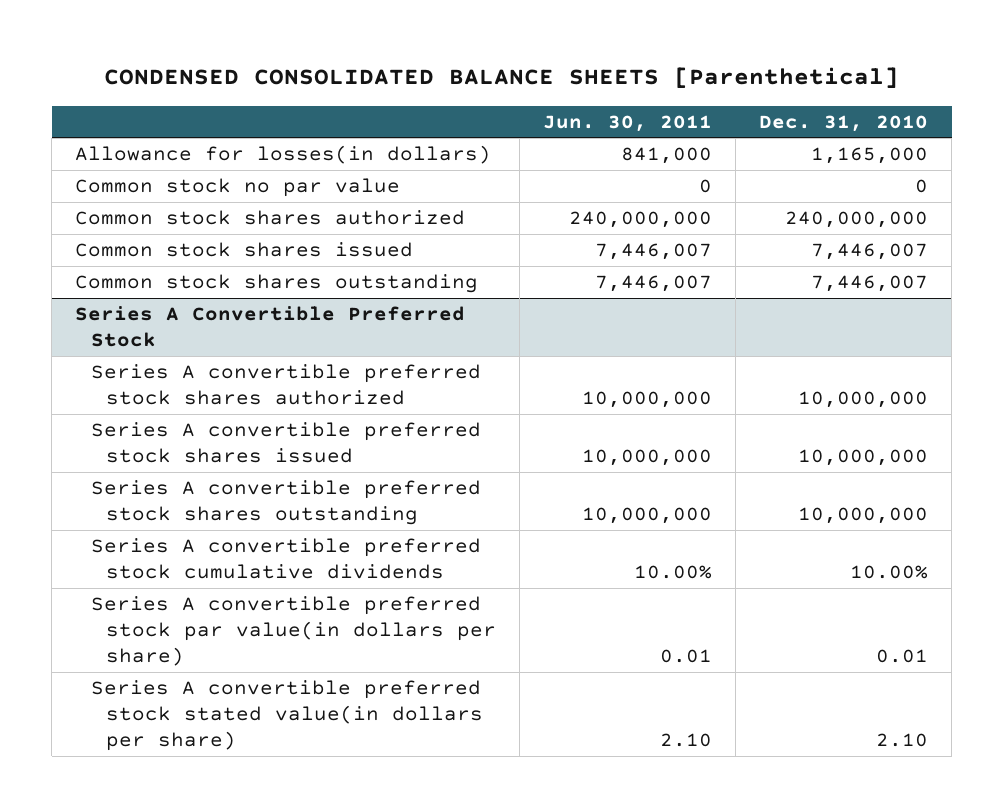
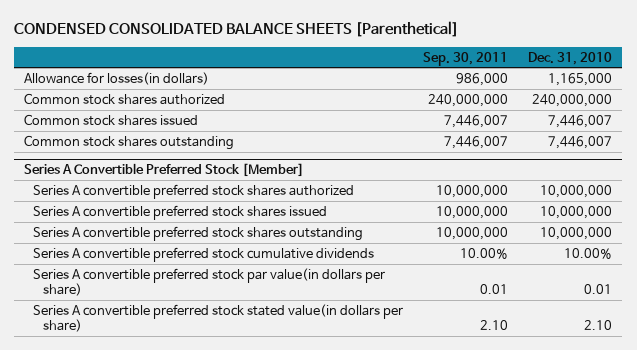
- | Jun. 30, 2011 | Dec. 31, 2010
+ | Sep. 30, 2011 | Dec. 31, 2010
- Common stock no par value | 0 | 0
- Series A Convertible Preferred Stock
+ Series A Convertible Preferred Stock [Member]

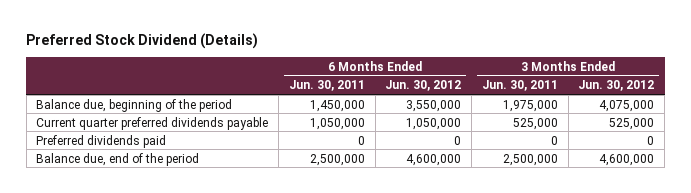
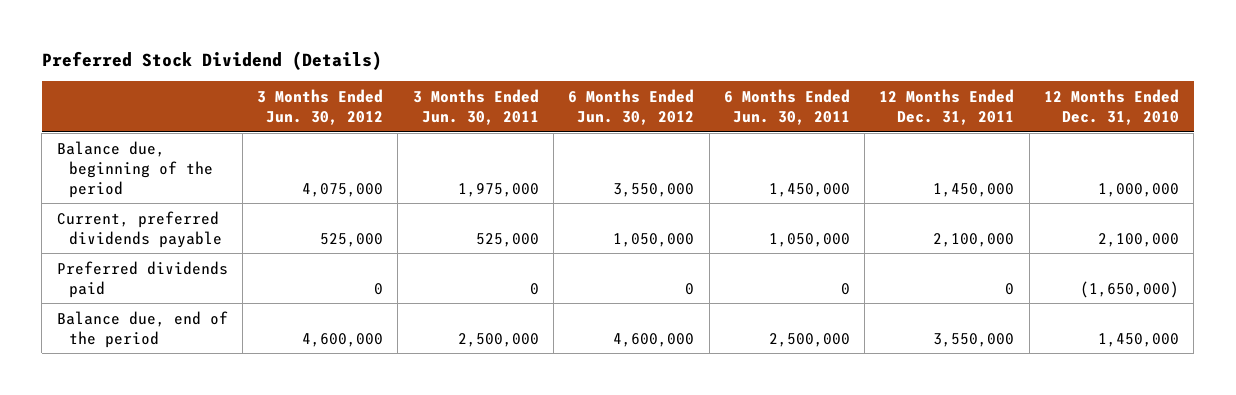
- | 6 Months Ended Jun. 30, 2011 | 6 Months Ended Jun. 30, 2012 | 3 Months Ended Jun. 30, 2011 | 3 Months Ended Jun. 30, 2012
+ | 3 Months Ended Jun. 30, 2012 | 3 Months Ended Jun. 30, 2011 | 6 Months Ended Jun. 30, 2012 | 6 Months Ended Jun. 30, 2011 | 12 Months Ended Dec. 31, 2011 | 12 Months Ended Dec. 31, 2010
- Current quarter preferred dividends payable | 1,050,000 | 1,050,000 | 525,000 | 525,000
+ Current, preferred dividends payable | 525,000 | 525,000 | 1,050,000 | 1,050,000 | 2,100,000 | 2,100,000

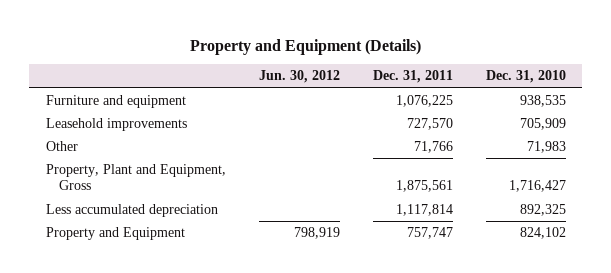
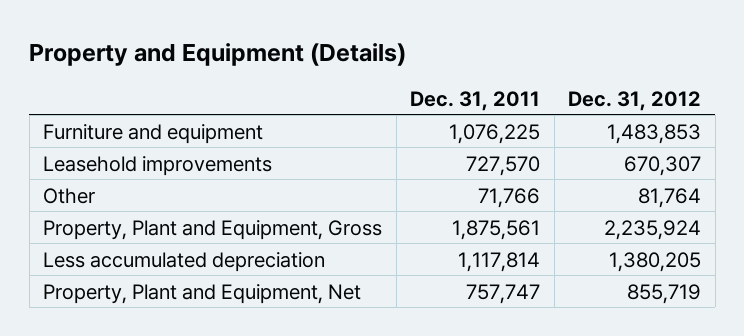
- | Jun. 30, 2012 | Dec. 31, 2011 | Dec. 31, 2010
+ | Dec. 31, 2011 | Dec. 31, 2012
- Property and Equipment | 798,919 | 757,747 | 824,102
+ Property, Plant and Equipment, Net | 757,747 | 855,719

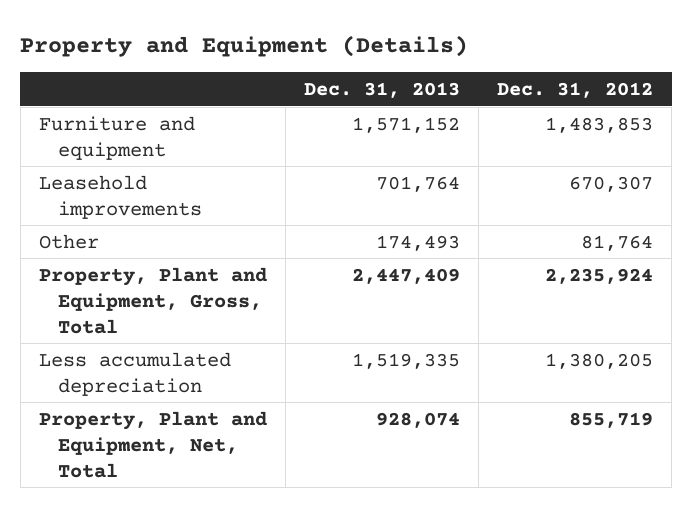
- | Dec. 31, 2011 | Dec. 31, 2012
+ | Dec. 31, 2013 | Dec. 31, 2012
- Property, Plant and Equipment, Gross | 1,875,561 | 2,235,924
+ Property, Plant and Equipment, Gross, Total | 2,447,409 | 2,235,924
- Property, Plant and Equipment, Net | 757,747 | 855,719
+ Property, Plant and Equipment, Net, Total | 928,074 | 855,719

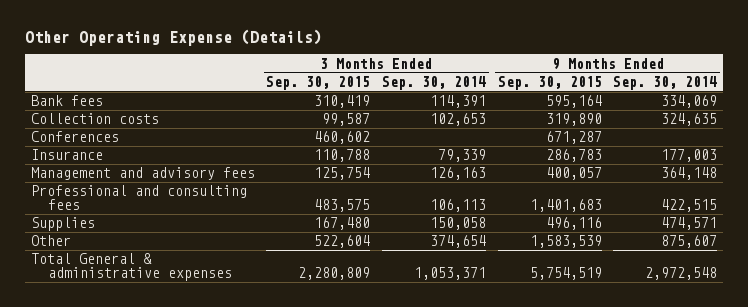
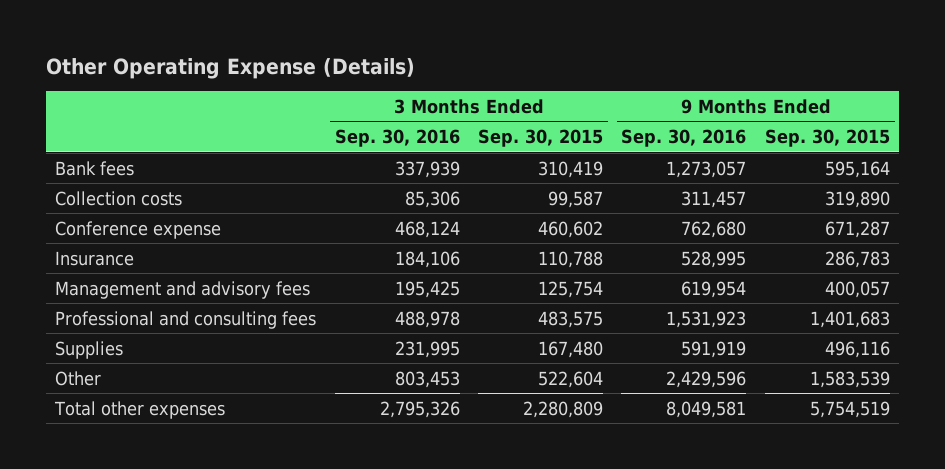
- | 3 Months Ended Sep. 30, 2015 | 3 Months Ended Sep. 30, 2014 | 9 Months Ended Sep. 30, 2015 | 9 Months Ended Sep. 30, 2014
+ | 3 Months Ended Sep. 30, 2016 | 3 Months Ended Sep. 30, 2015 | 9 Months Ended Sep. 30, 2016 | 9 Months Ended Sep. 30, 2015
- Conferences | 460,602 | | 671,287 |
+ Conference expense | 468,124 | 460,602 | 762,680 | 671,287
- Total General & administrative expenses | 2,280,809 | 1,053,371 | 5,754,519 | 2,972,548
+ Total other expenses | 2,795,326 | 2,280,809 | 8,049,581 | 5,754,519

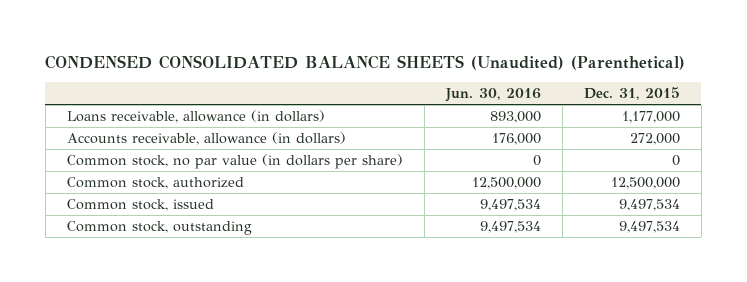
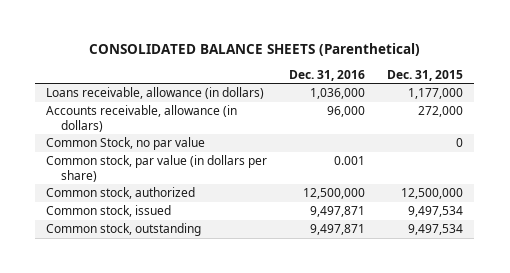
- CONDENSED CONSOLIDATED BALANCE SHEETS (Unaudited) (Parenthetical)
+ CONSOLIDATED BALANCE SHEETS (Parenthetical)
- | Jun. 30, 2016 | Dec. 31, 2015
+ | Dec. 31, 2016 | Dec. 31, 2015
- Common stock, no par value (in dollars per share) | 0 | 0
+ Common Stock, no par value | | 0
+ Common stock, par value (in dollars per share) | 0.001 |

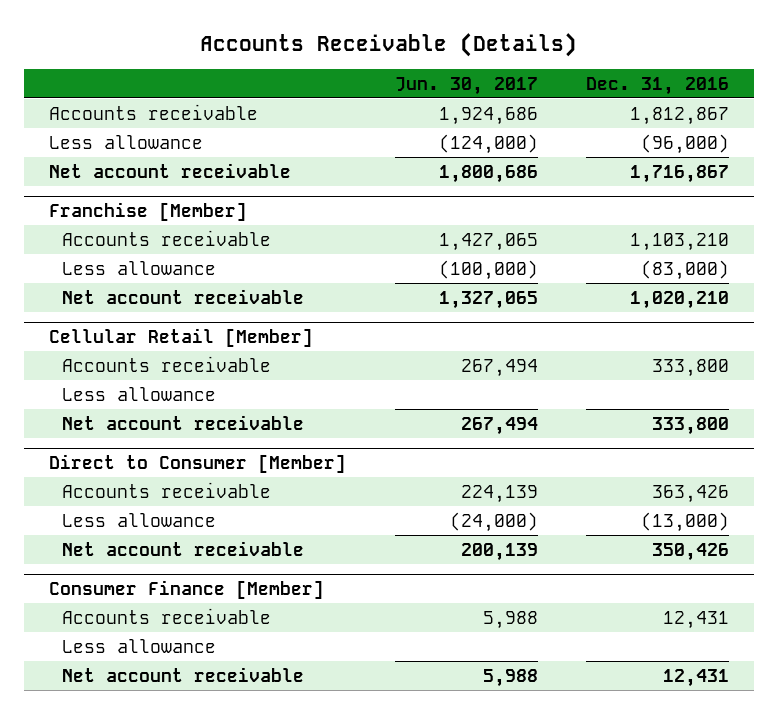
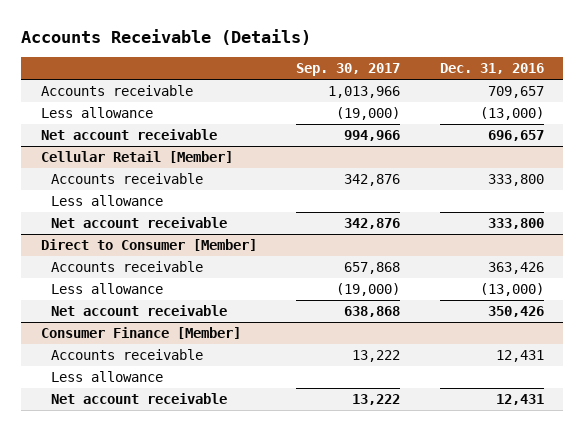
- | Jun. 30, 2017 | Dec. 31, 2016
+ | Sep. 30, 2017 | Dec. 31, 2016
- Accounts receivable | 1,924,686 | 1,812,867
- Less allowance | (124,000) | (96,000)
- Net account receivable | 1,800,686 | 1,716,867
- Franchise [Member]
- Accounts receivable | 1,427,065 | 1,103,210
- Less allowance | (100,000) | (83,000)
- Net account receivable | 1,327,065 | 1,020,210
+ Accounts receivable | 1,013,966 | 709,657
+ Less allowance | (19,000) | (13,000)
+ Net account receivable | 994,966 | 696,657

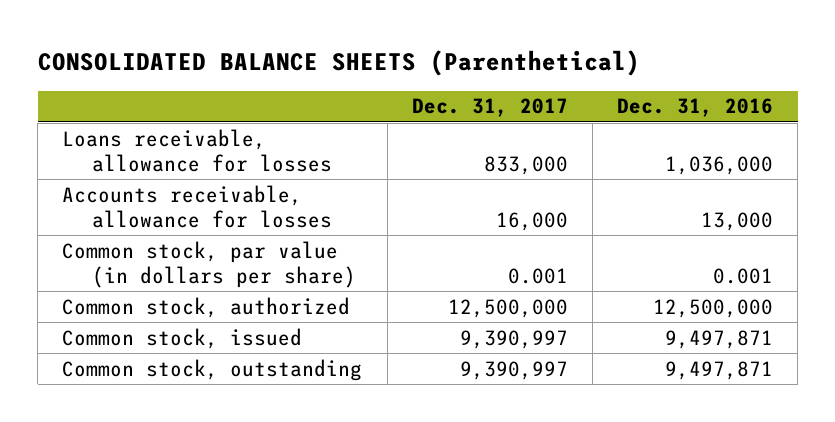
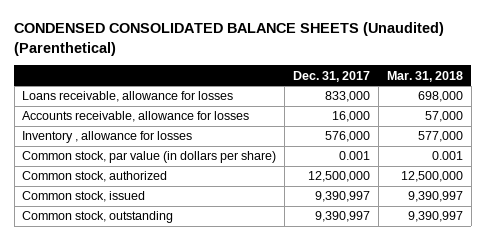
- CONSOLIDATED BALANCE SHEETS (Parenthetical)
+ CONDENSED CONSOLIDATED BALANCE SHEETS (Unaudited) (Parenthetical)
- | Dec. 31, 2017 | Dec. 31, 2016
+ | Dec. 31, 2017 | Mar. 31, 2018
+ Inventory , allowance for losses | 576,000 | 577,000

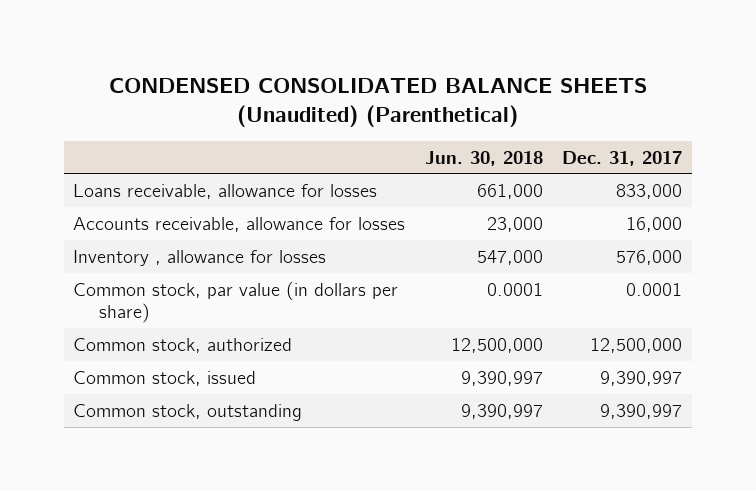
- | Dec. 31, 2017 | Mar. 31, 2018
+ | Jun. 30, 2018 | Dec. 31, 2017
- Common stock, par value (in dollars per share) | 0.001 | 0.001
+ Common stock, par value (in dollars per share) | 0.0001 | 0.0001

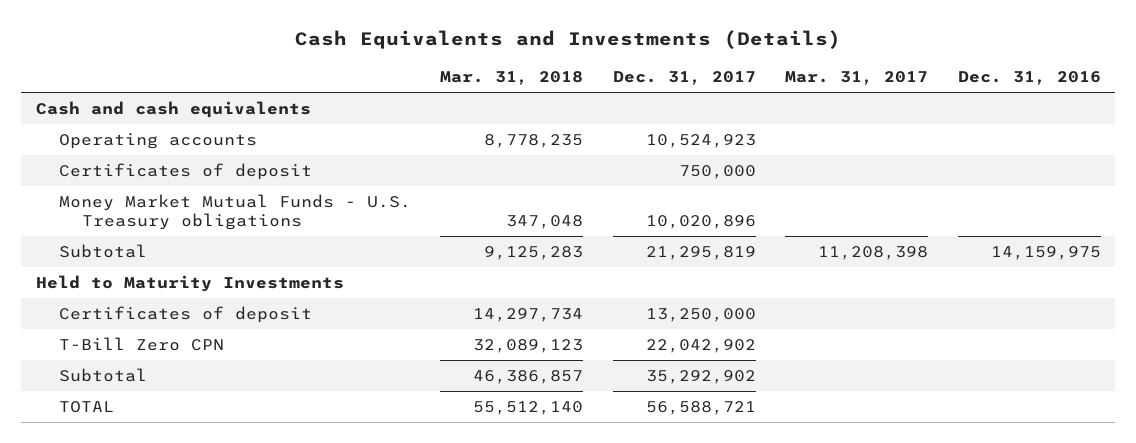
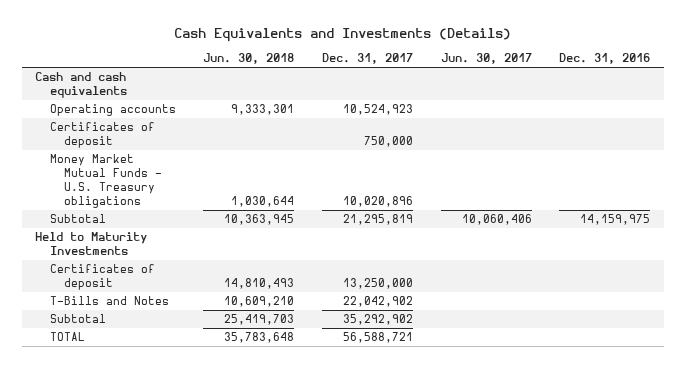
- | Mar. 31, 2018 | Dec. 31, 2017 | Mar. 31, 2017 | Dec. 31, 2016
+ | Jun. 30, 2018 | Dec. 31, 2017 | Jun. 30, 2017 | Dec. 31, 2016
- T-Bill Zero CPN | 32,089,123 | 22,042,902 | |
+ T-Bills and Notes | 10,609,210 | 22,042,902 | |

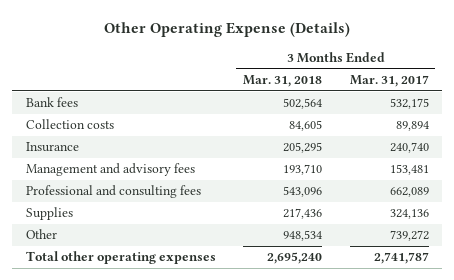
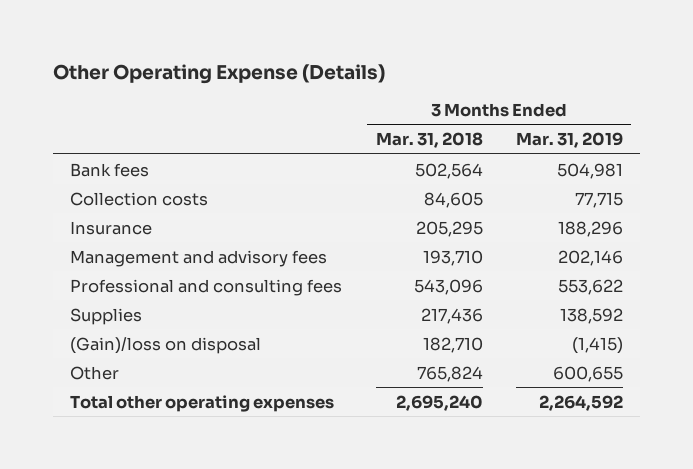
- | 3 Months Ended Mar. 31, 2018 | 3 Months Ended Mar. 31, 2017
+ | 3 Months Ended Mar. 31, 2018 | 3 Months Ended Mar. 31, 2019
- Other | 948,534 | 739,272
+ (Gain)/loss on disposal | 182,710 | (1,415)
+ Other | 765,824 | 600,655

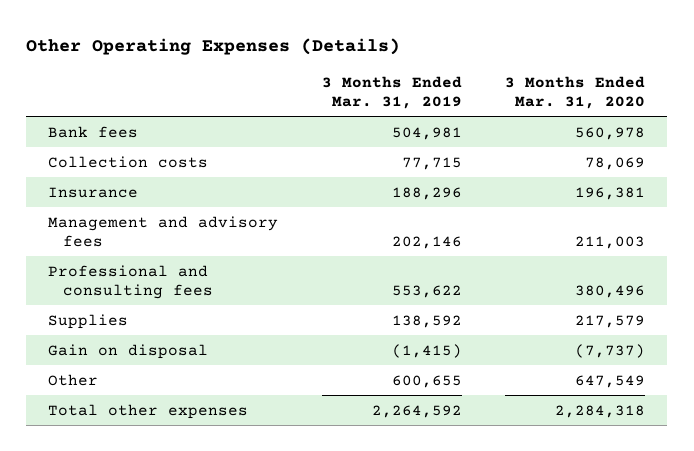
- Other Operating Expense (Details)
+ Other Operating Expenses (Details)
- | 3 Months Ended Mar. 31, 2018 | 3 Months Ended Mar. 31, 2019
+ | 3 Months Ended Mar. 31, 2019 | 3 Months Ended Mar. 31, 2020
- (Gain)/loss on disposal | 182,710 | (1,415)
+ Gain on disposal | (1,415) | (7,737)
- Total other operating expenses | 2,695,240 | 2,264,592
+ Total other expenses | 2,264,592 | 2,284,318

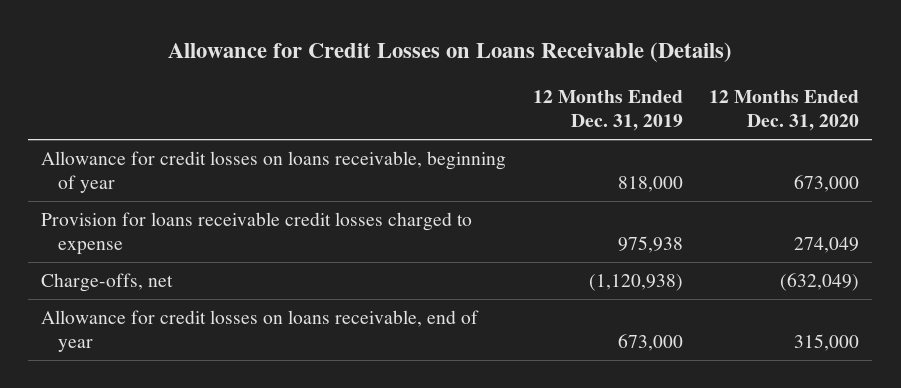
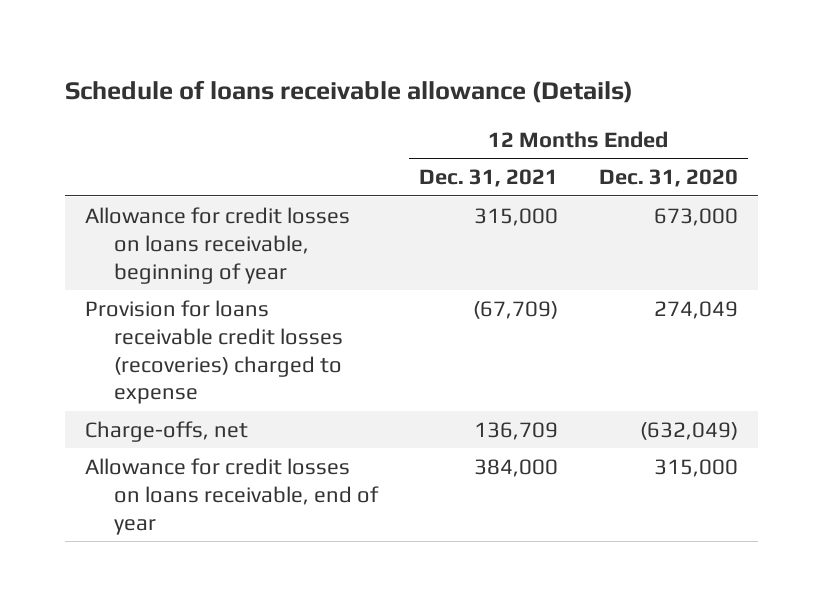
- Allowance for Credit Losses on Loans Receivable (Details)
+ Schedule of loans receivable allowance (Details)
- | 12 Months Ended Dec. 31, 2019 | 12 Months Ended Dec. 31, 2020
+ | 12 Months Ended Dec. 31, 2021 | 12 Months Ended Dec. 31, 2020
- Provision for loans receivable credit losses charged to expense | 975,938 | 274,049
+ Provision for loans receivable credit losses (recoveries) charged to expense | (67,709) | 274,049

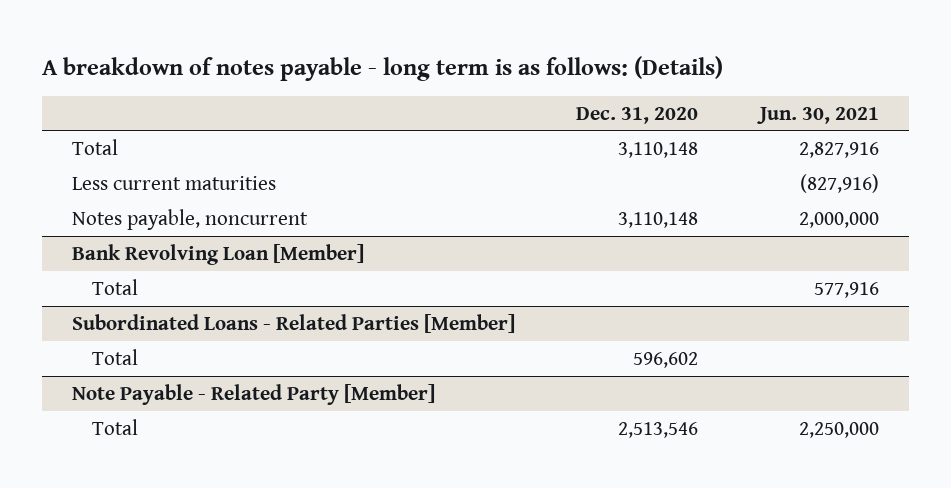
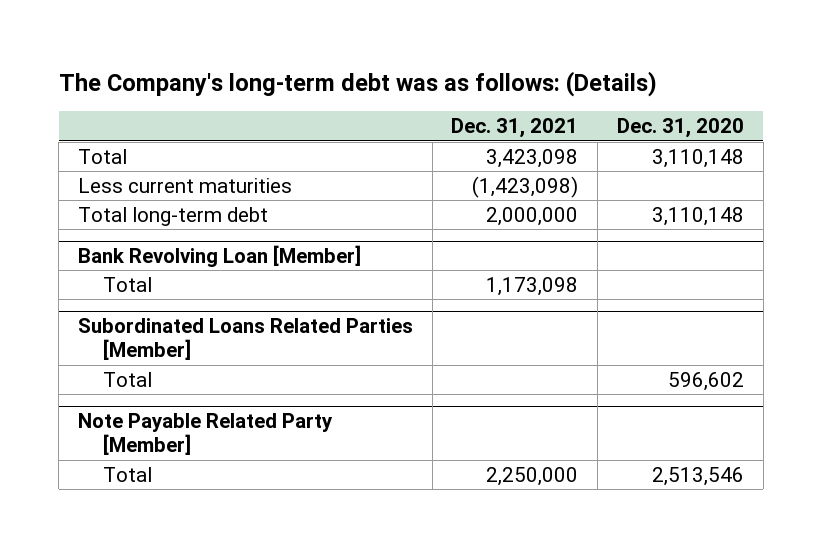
- A breakdown of notes payable - long term is as follows: (Details)
+ The Company's long-term debt was as follows: (Details)
- | Dec. 31, 2020 | Jun. 30, 2021
+ | Dec. 31, 2021 | Dec. 31, 2020
- Notes payable, noncurrent | 3,110,148 | 2,000,000
+ Total long-term debt | 2,000,000 | 3,110,148
- Subordinated Loans - Related Parties [Member]
+ Subordinated Loans Related Parties [Member]
- Note Payable - Related Party [Member]
+ Note Payable Related Party [Member]

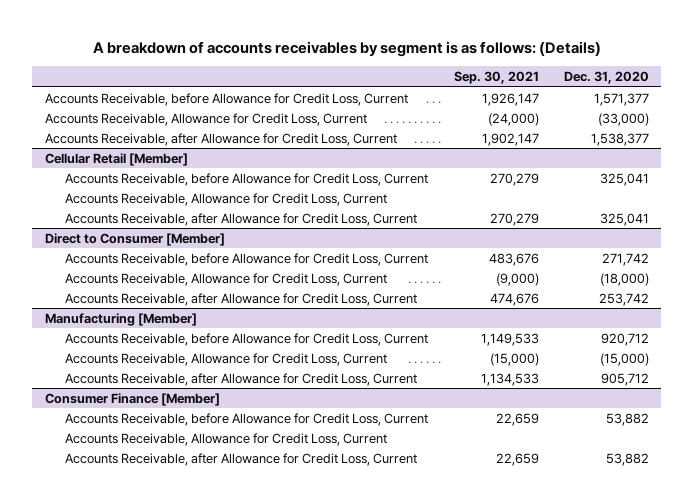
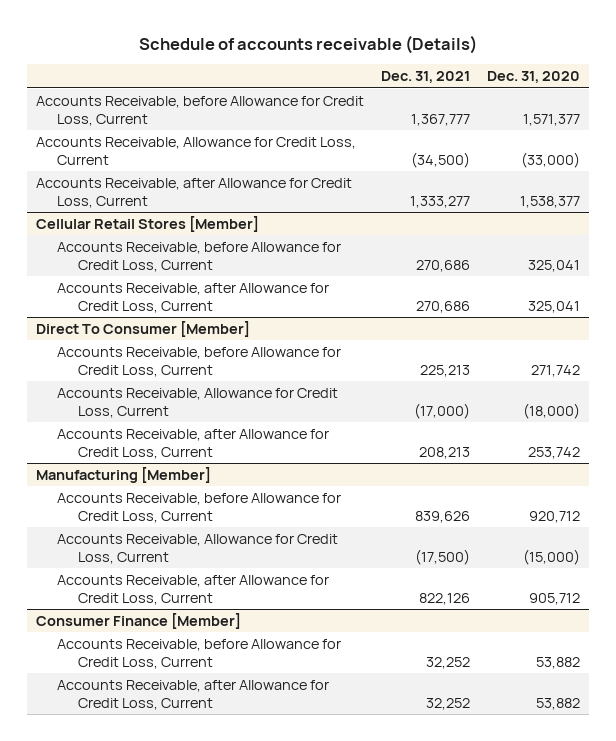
- A breakdown of accounts receivables by segment is as follows: (Details)
+ Schedule of accounts receivable (Details)
- | Sep. 30, 2021 | Dec. 31, 2020
+ | Dec. 31, 2021 | Dec. 31, 2020
- Cellular Retail [Member]
+ Cellular Retail Stores [Member]
- Accounts Receivable, Allowance for Credit Loss, Current
- Direct to Consumer [Member]
+ Direct To Consumer [Member]
@ Consumer Finance [Member]
- Accounts Receivable, Allowance for Credit Loss, Current

